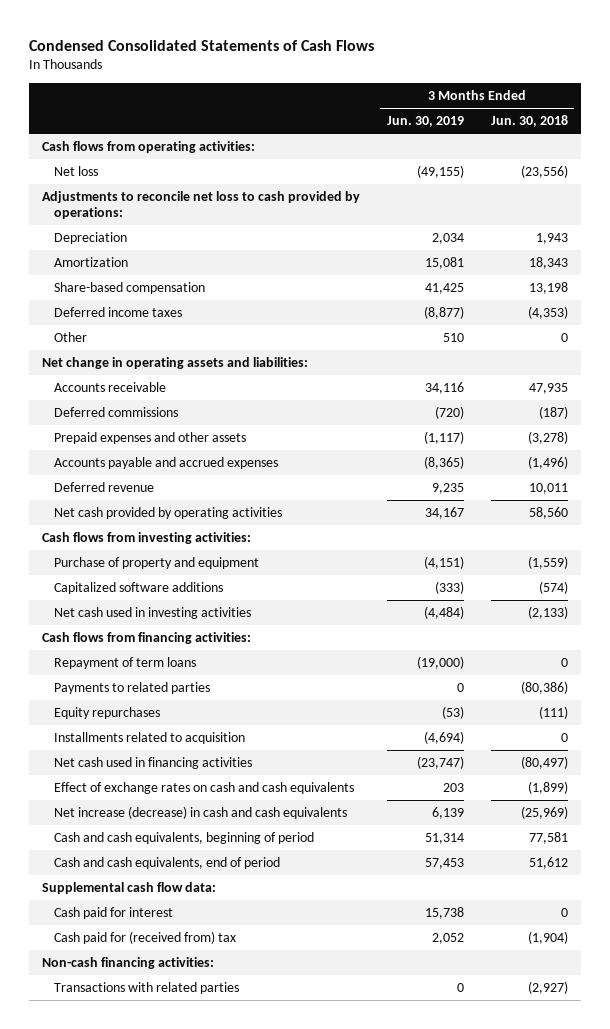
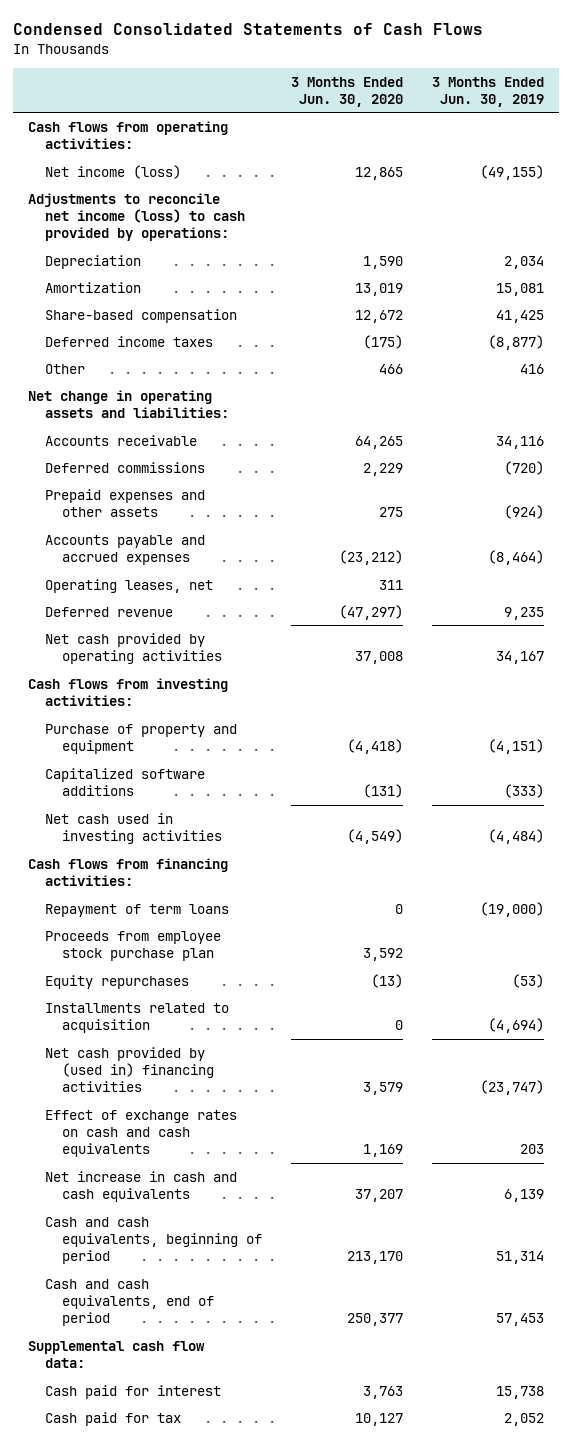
- | 3 Months Ended Jun. 30, 2019 | 3 Months Ended Jun. 30, 2018
+ | 3 Months Ended Jun. 30, 2020 | 3 Months Ended Jun. 30, 2019
- Net loss | (49,155) | (23,556)
- Adjustments to reconcile net loss to cash provided by operations:
+ Net income (loss) | 12,865 | (49,155)
+ Adjustments to reconcile net income (loss) to cash provided by operations:
- Other | 510 | 0
+ Other | 466 | 416
- Prepaid expenses and other assets | (1,117) | (3,278)
- Accounts payable and accrued expenses | (8,365) | (1,496)
+ Prepaid expenses and other assets | 275 | (924)
+ Accounts payable and accrued expenses | (23,212) | (8,464)
+ Operating leases, net | 311 |
- Payments to related parties | 0 | (80,386)
+ Proceeds from employee stock purchase plan | 3,592 |
- Net cash used in financing activities | (23,747) | (80,497)
+ Net cash provided by (used in) financing activities | 3,579 | (23,747)
- Net increase (decrease) in cash and cash equivalents | 6,139 | (25,969)
+ Net increase in cash and cash equivalents | 37,207 | 6,139
- Cash paid for (received from) tax | 2,052 | (1,904)
- Non-cash financing activities:
- Transactions with related parties | 0 | (2,927)
+ Cash paid for tax | 10,127 | 2,052

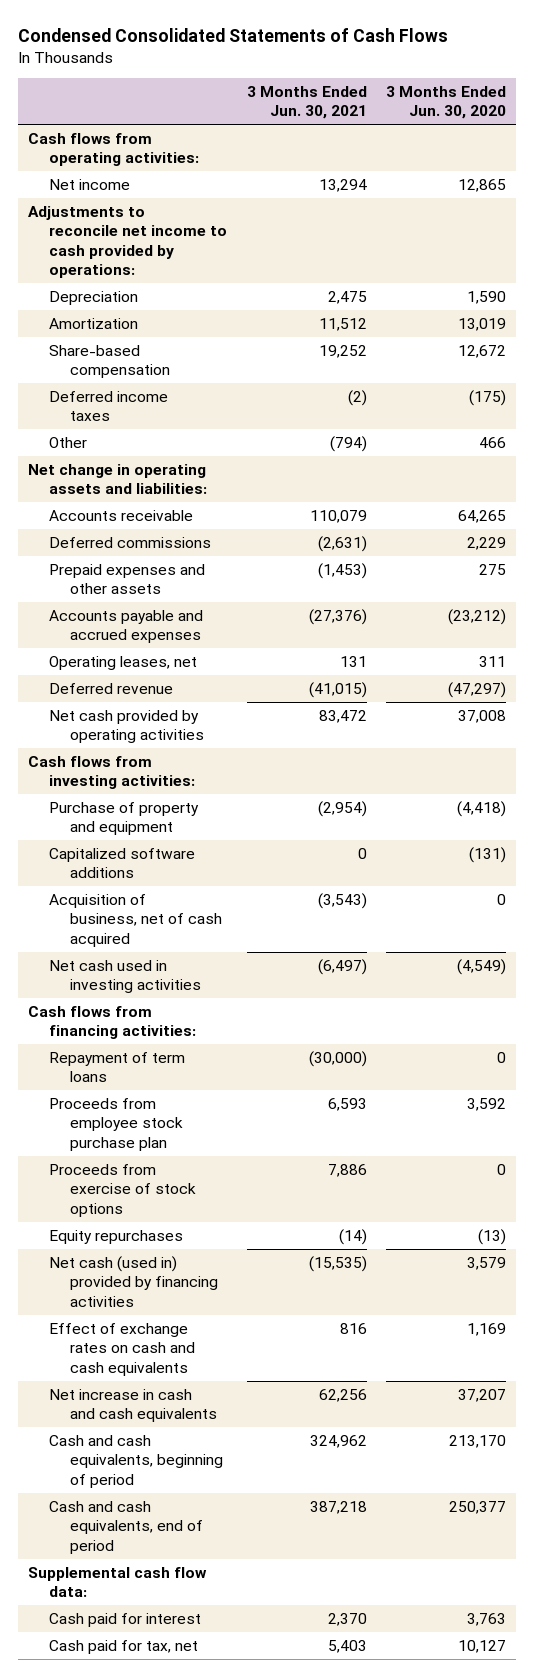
- | 3 Months Ended Jun. 30, 2020 | 3 Months Ended Jun. 30, 2019
+ | 3 Months Ended Jun. 30, 2021 | 3 Months Ended Jun. 30, 2020
- Net income (loss) | 12,865 | (49,155)
- Adjustments to reconcile net income (loss) to cash provided by operations:
+ Net income | 13,294 | 12,865
+ Adjustments to reconcile net income to cash provided by operations:
+ Acquisition of business, net of cash acquired | (3,543) | 0
+ Proceeds from exercise of stock options | 7,886 | 0
- Installments related to acquisition | 0 | (4,694)
- Net cash provided by (used in) financing activities | 3,579 | (23,747)
+ Net cash (used in) provided by financing activities | (15,535) | 3,579
- Cash paid for tax | 10,127 | 2,052
+ Cash paid for tax, net | 5,403 | 10,127

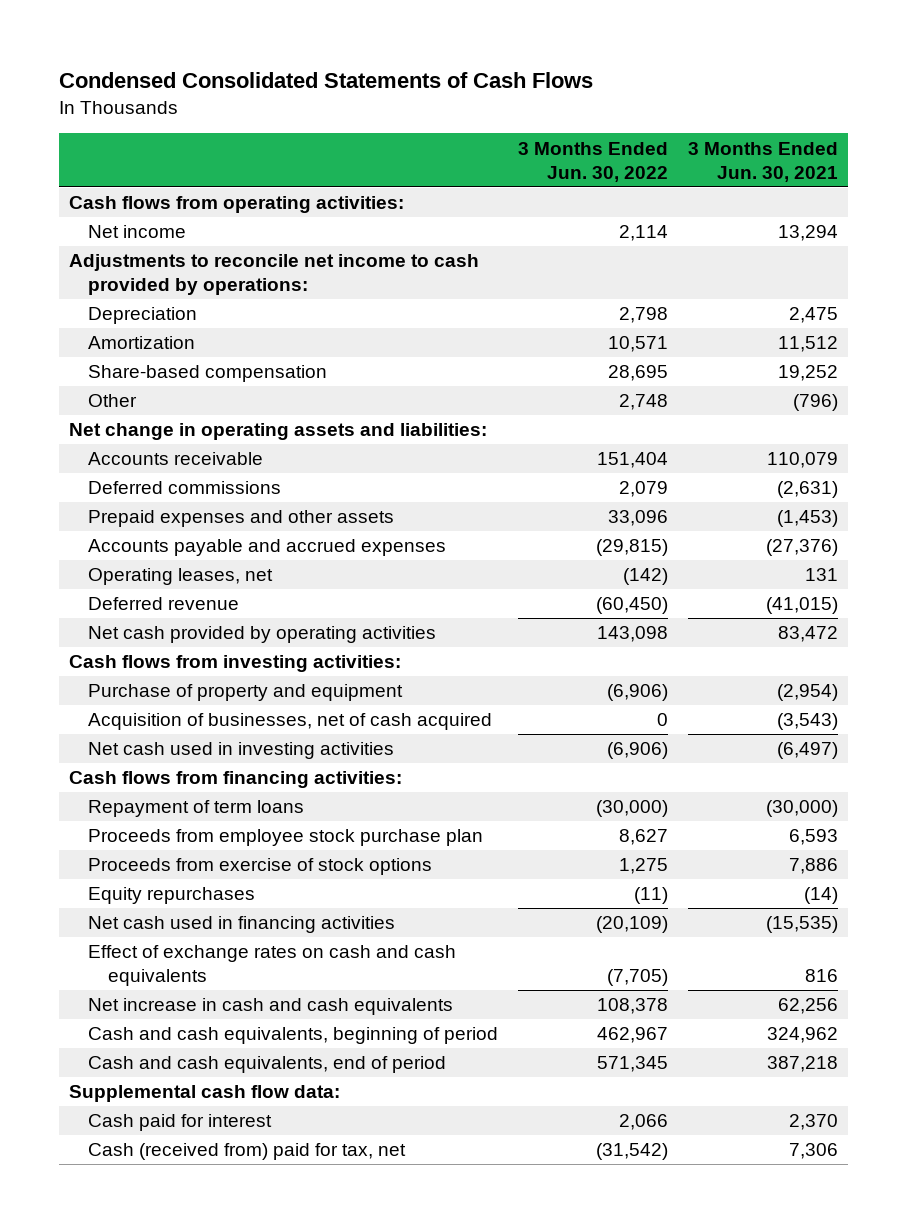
- | 3 Months Ended Jun. 30, 2021 | 3 Months Ended Jun. 30, 2020
+ | 3 Months Ended Jun. 30, 2022 | 3 Months Ended Jun. 30, 2021
- Deferred income taxes | (2) | (175)
- Other | (794) | 466
+ Other | 2,748 | (796)
- Capitalized software additions | 0 | (131)
- Acquisition of business, net of cash acquired | (3,543) | 0
+ Acquisition of businesses, net of cash acquired | 0 | (3,543)
- Net cash (used in) provided by financing activities | (15,535) | 3,579
+ Net cash used in financing activities | (20,109) | (15,535)
- Cash paid for tax, net | 5,403 | 10,127
+ Cash (received from) paid for tax, net | (31,542) | 7,306

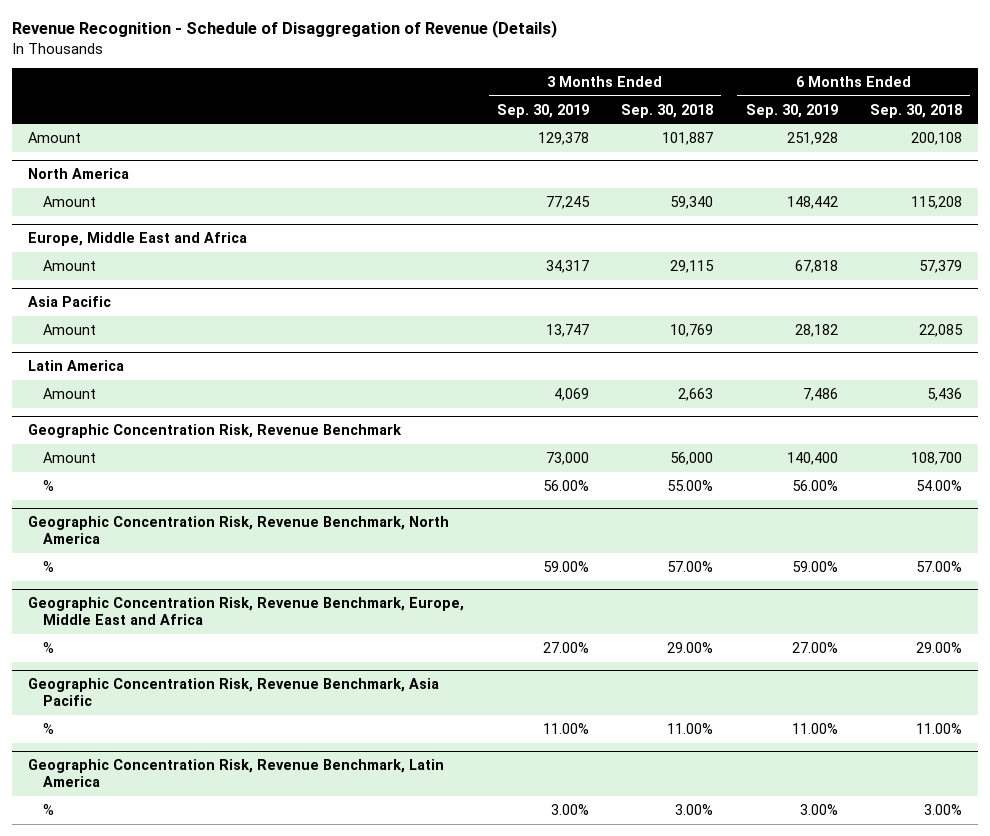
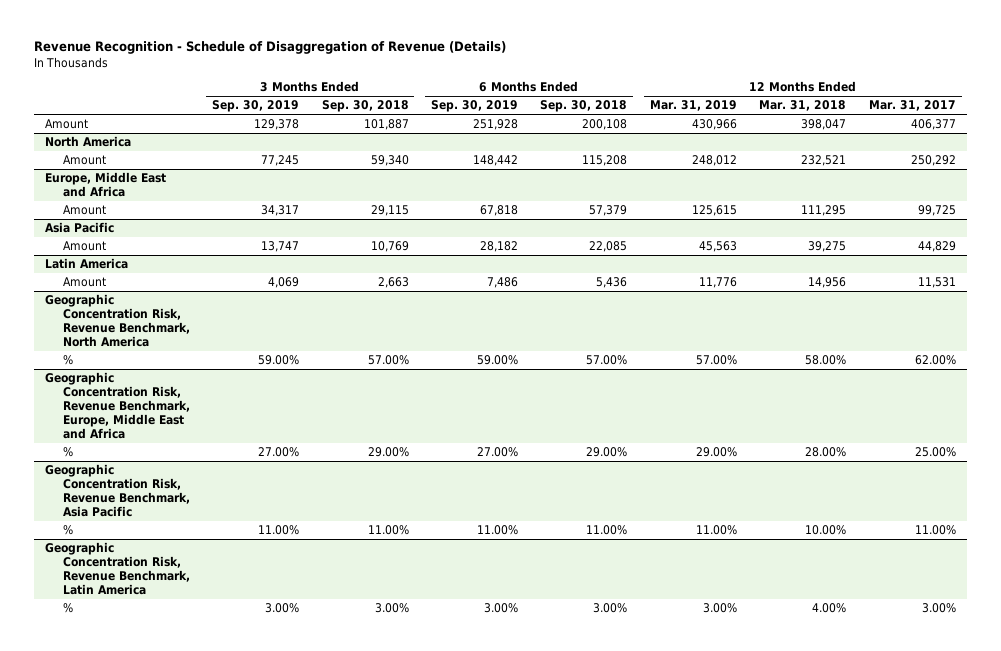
- | 3 Months Ended Sep. 30, 2019 | 3 Months Ended Sep. 30, 2018 | 6 Months Ended Sep. 30, 2019 | 6 Months Ended Sep. 30, 2018
+ | 3 Months Ended Sep. 30, 2019 | 3 Months Ended Sep. 30, 2018 | 6 Months Ended Sep. 30, 2019 | 6 Months Ended Sep. 30, 2018 | 12 Months Ended Mar. 31, 2019 | 12 Months Ended Mar. 31, 2018 | 12 Months Ended Mar. 31, 2017
- Geographic Concentration Risk, Revenue Benchmark
- Amount | 73,000 | 56,000 | 140,400 | 108,700
- % | 56.00% | 55.00% | 56.00% | 54.00%

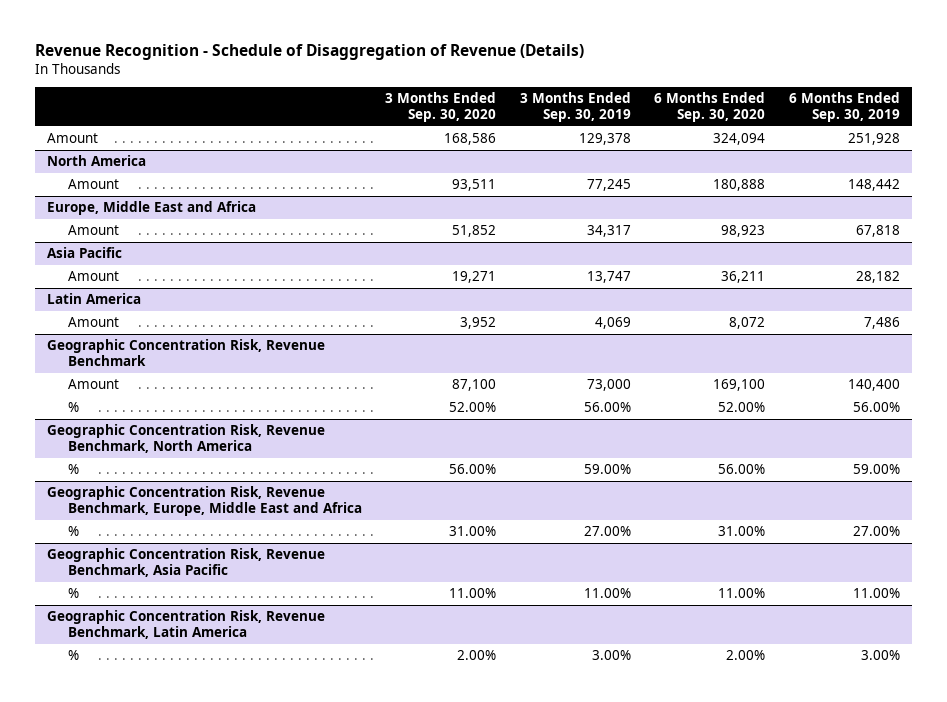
- | 3 Months Ended Sep. 30, 2019 | 3 Months Ended Sep. 30, 2018 | 6 Months Ended Sep. 30, 2019 | 6 Months Ended Sep. 30, 2018 | 12 Months Ended Mar. 31, 2019 | 12 Months Ended Mar. 31, 2018 | 12 Months Ended Mar. 31, 2017
+ | 3 Months Ended Sep. 30, 2020 | 3 Months Ended Sep. 30, 2019 | 6 Months Ended Sep. 30, 2020 | 6 Months Ended Sep. 30, 2019
+ Geographic Concentration Risk, Revenue Benchmark
+ Amount | 87,100 | 73,000 | 169,100 | 140,400
+ % | 52.00% | 56.00% | 52.00% | 56.00%

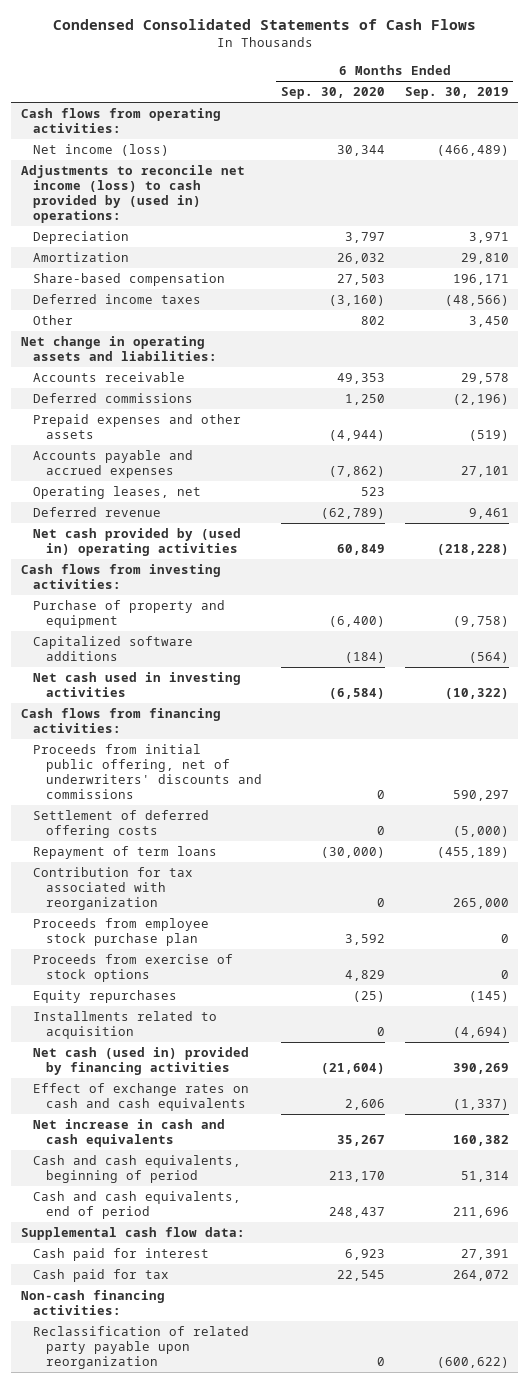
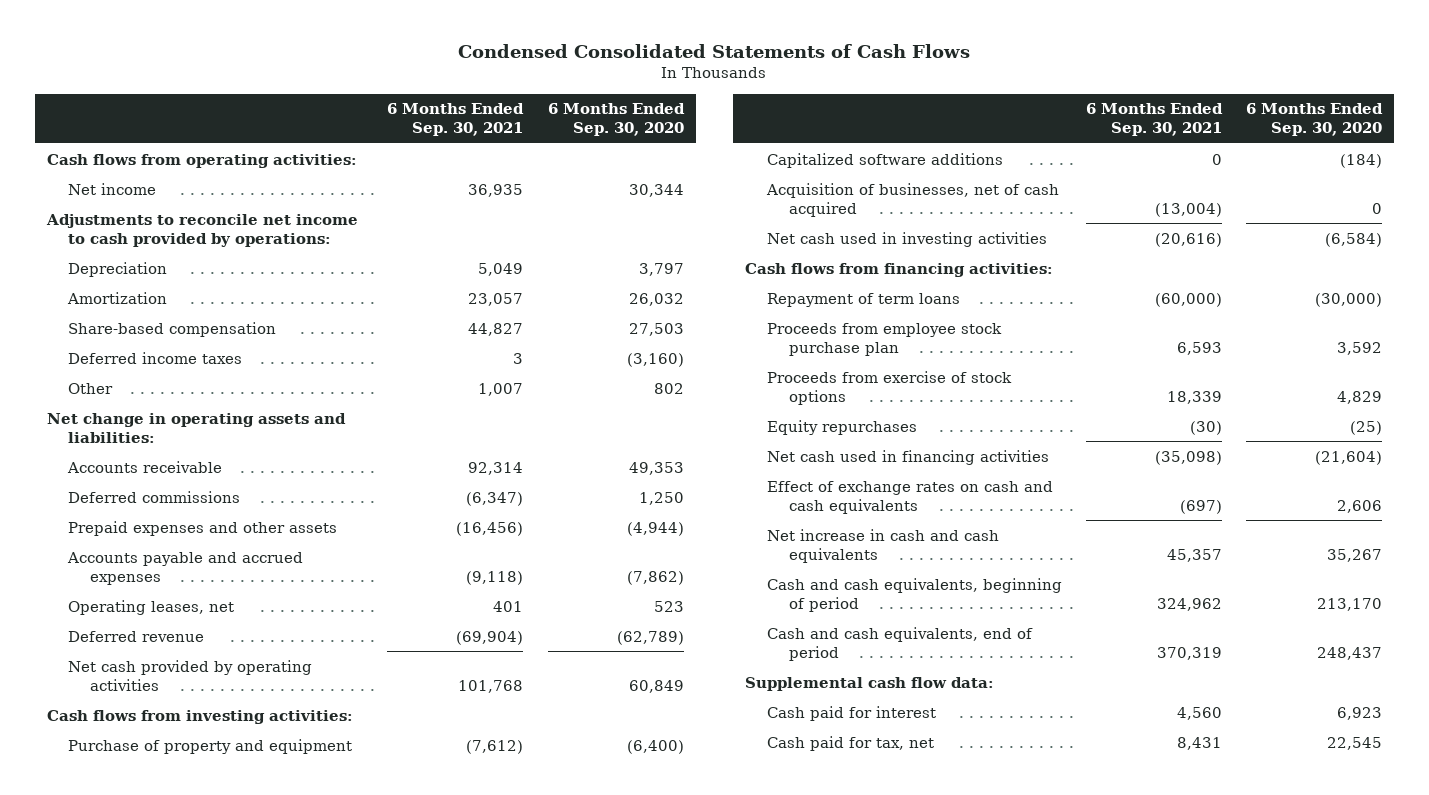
- | 6 Months Ended Sep. 30, 2020 | 6 Months Ended Sep. 30, 2019
+ | 6 Months Ended Sep. 30, 2021 | 6 Months Ended Sep. 30, 2020
- Net income (loss) | 30,344 | (466,489)
- Adjustments to reconcile net income (loss) to cash provided by (used in) operations:
+ Net income | 36,935 | 30,344
+ Adjustments to reconcile net income to cash provided by operations:
- Net cash provided by (used in) operating activities | 60,849 | (218,228)
+ Net cash provided by operating activities | 101,768 | 60,849
+ Acquisition of businesses, net of cash acquired | (13,004) | 0
- Proceeds from initial public offering, net of underwriters' discounts and commissions | 0 | 590,297
- Settlement of deferred offering costs | 0 | (5,000)
- Contribution for tax associated with reorganization | 0 | 265,000
- Installments related to acquisition | 0 | (4,694)
- Net cash (used in) provided by financing activities | (21,604) | 390,269
+ Net cash used in financing activities | (35,098) | (21,604)
- Cash paid for tax | 22,545 | 264,072
- Non-cash financing activities:
- Reclassification of related party payable upon reorganization | 0 | (600,622)
+ Cash paid for tax, net | 8,431 | 22,545

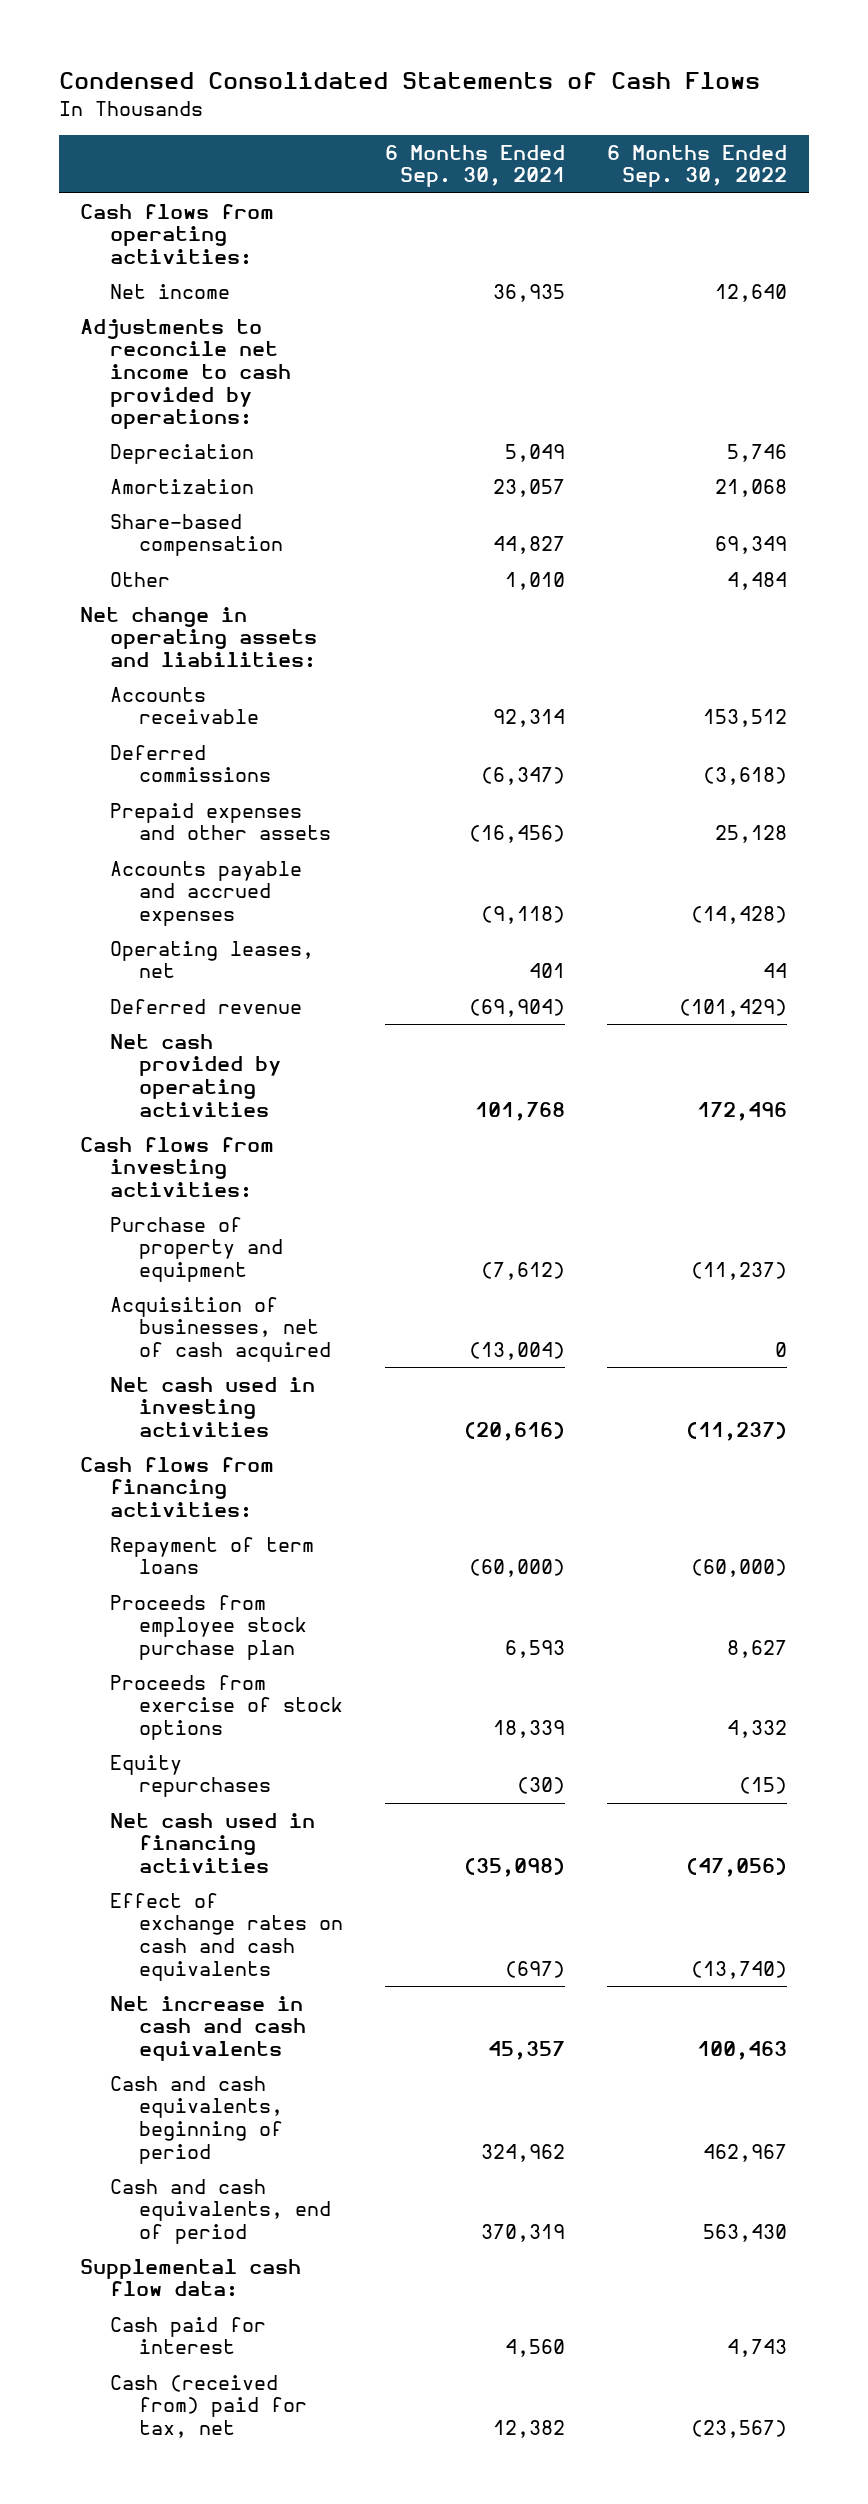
- | 6 Months Ended Sep. 30, 2021 | 6 Months Ended Sep. 30, 2020
+ | 6 Months Ended Sep. 30, 2021 | 6 Months Ended Sep. 30, 2022
- Deferred income taxes | 3 | (3,160)
- Other | 1,007 | 802
+ Other | 1,010 | 4,484
- Capitalized software additions | 0 | (184)
- Cash paid for tax, net | 8,431 | 22,545
+ Cash (received from) paid for tax, net | 12,382 | (23,567)

